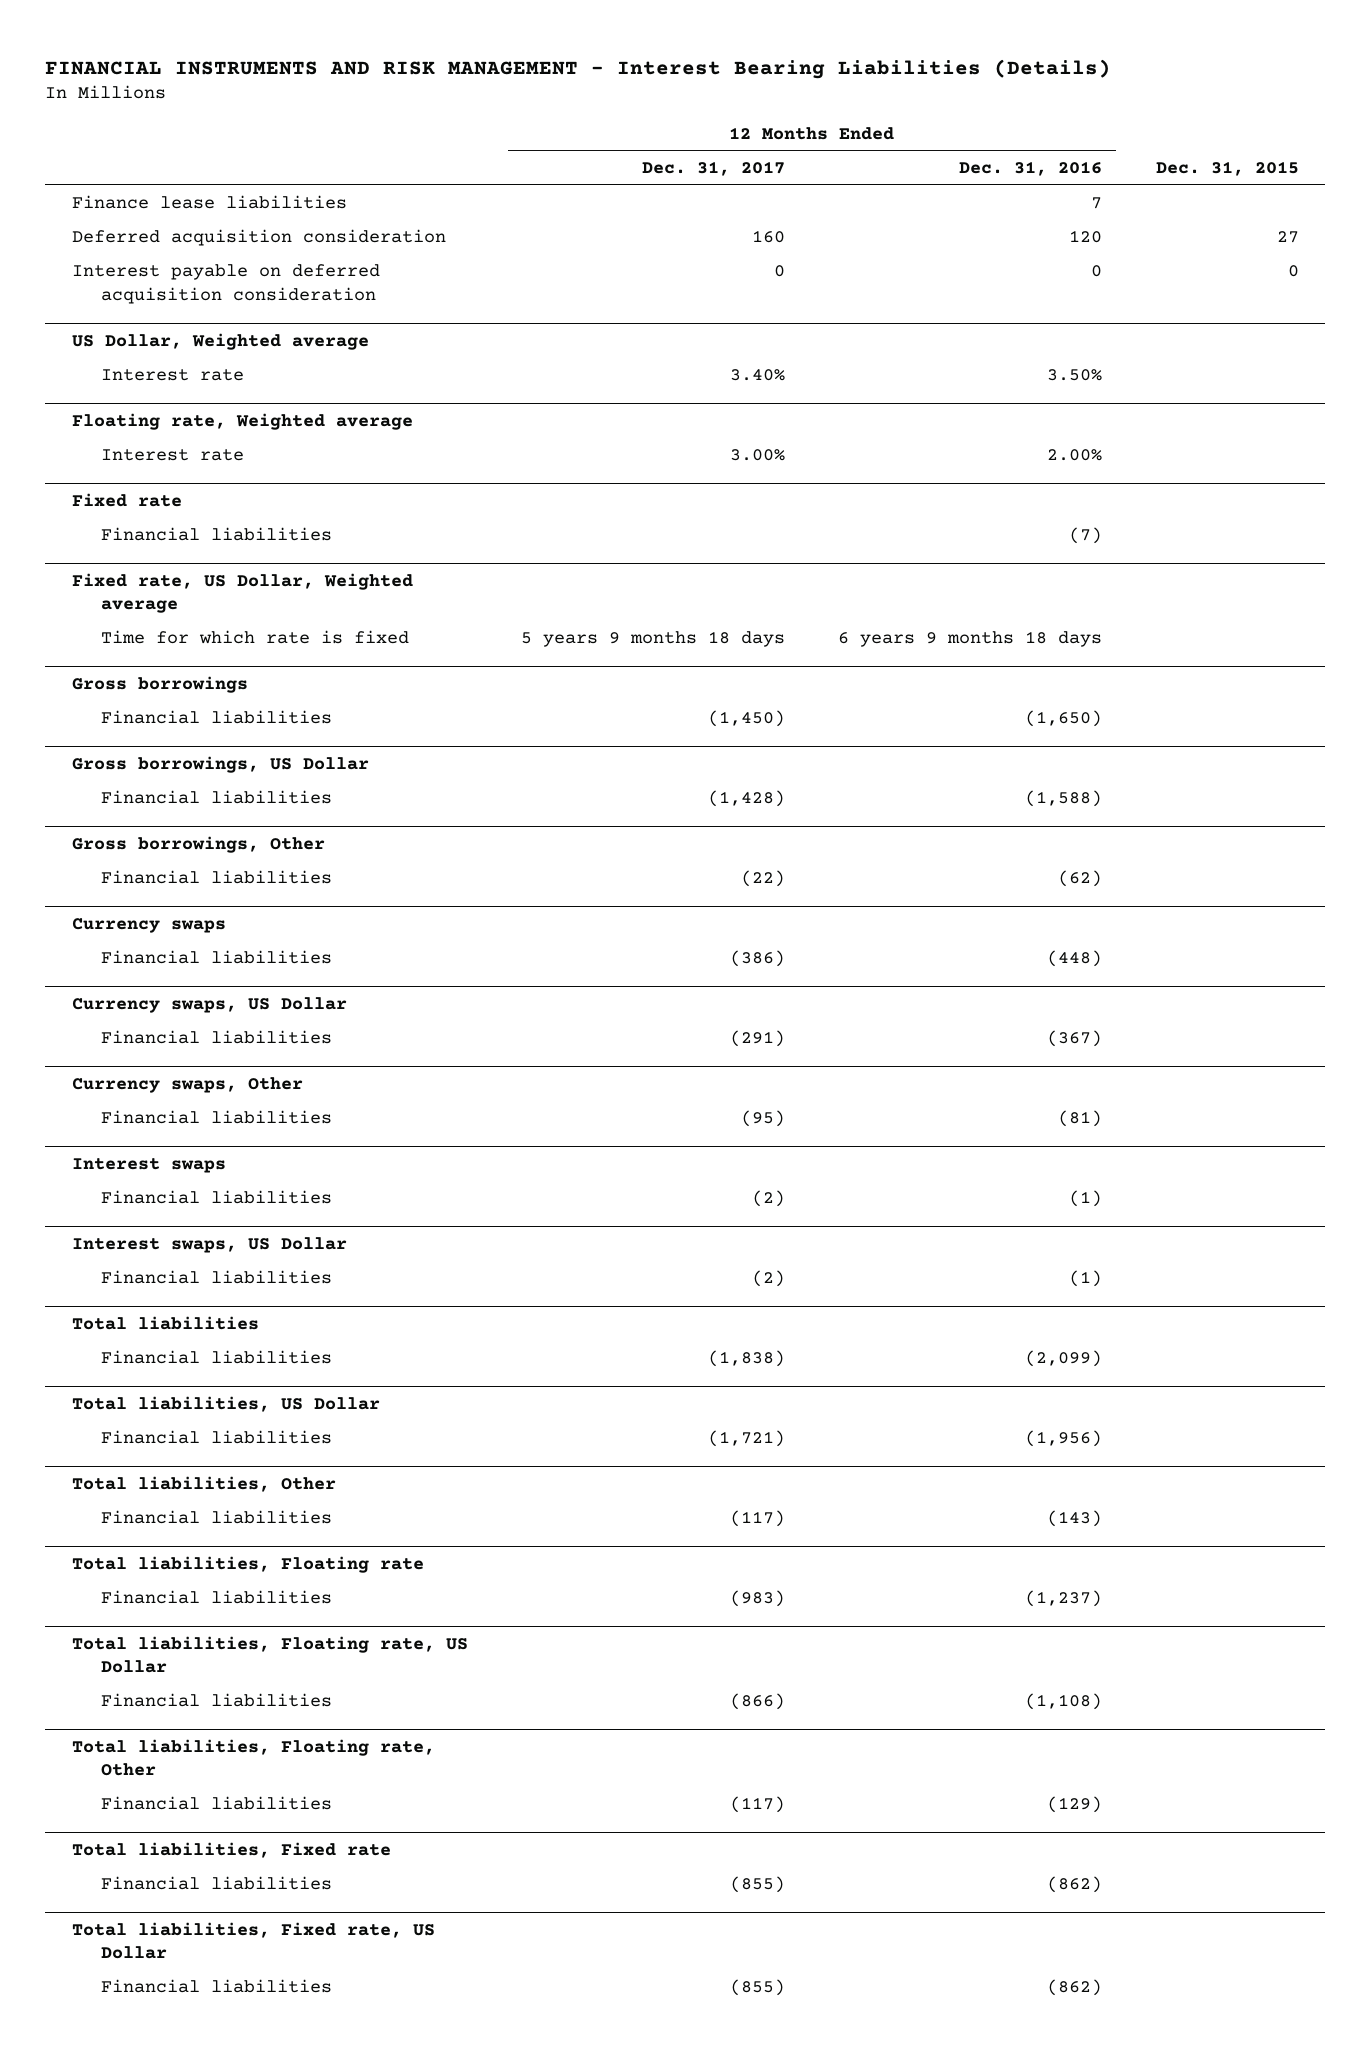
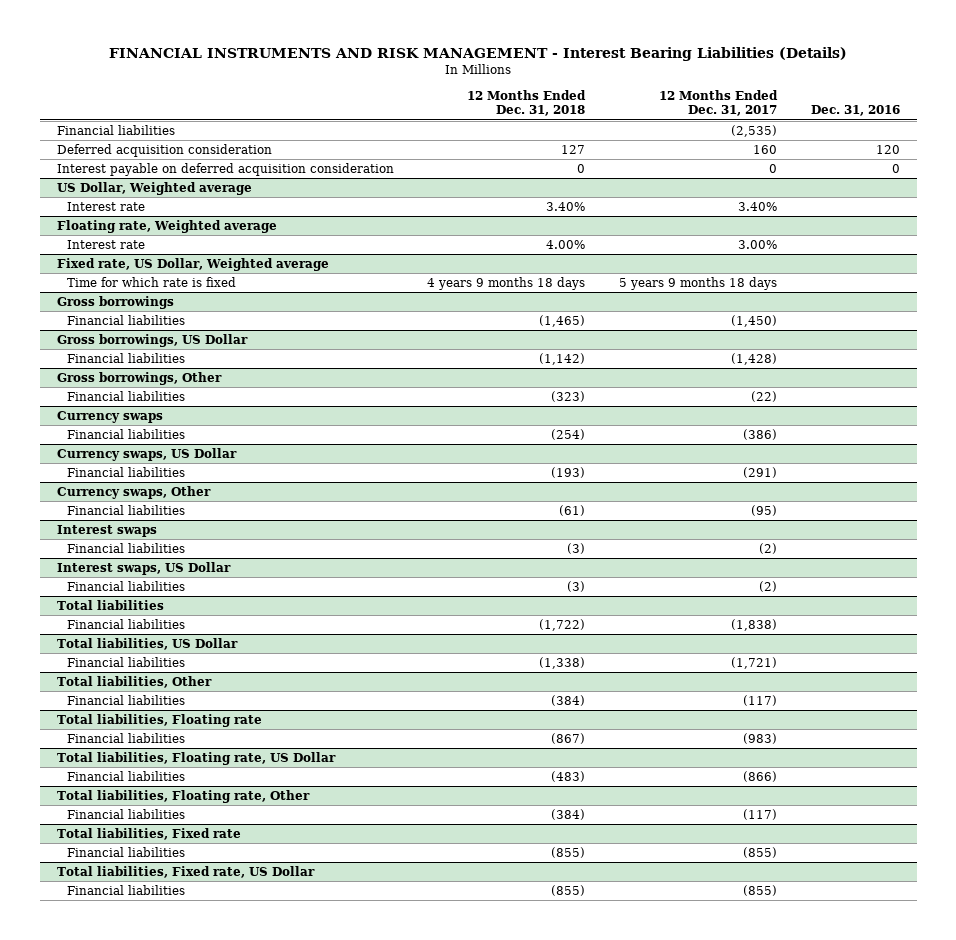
- | 12 Months Ended Dec. 31, 2017 | 12 Months Ended Dec. 31, 2016 | Dec. 31, 2015
+ | 12 Months Ended Dec. 31, 2018 | 12 Months Ended Dec. 31, 2017 | Dec. 31, 2016
- Finance lease liabilities | | 7 |
+ Financial liabilities | | (2,535) |
- Fixed rate
- Financial liabilities | | (7) |

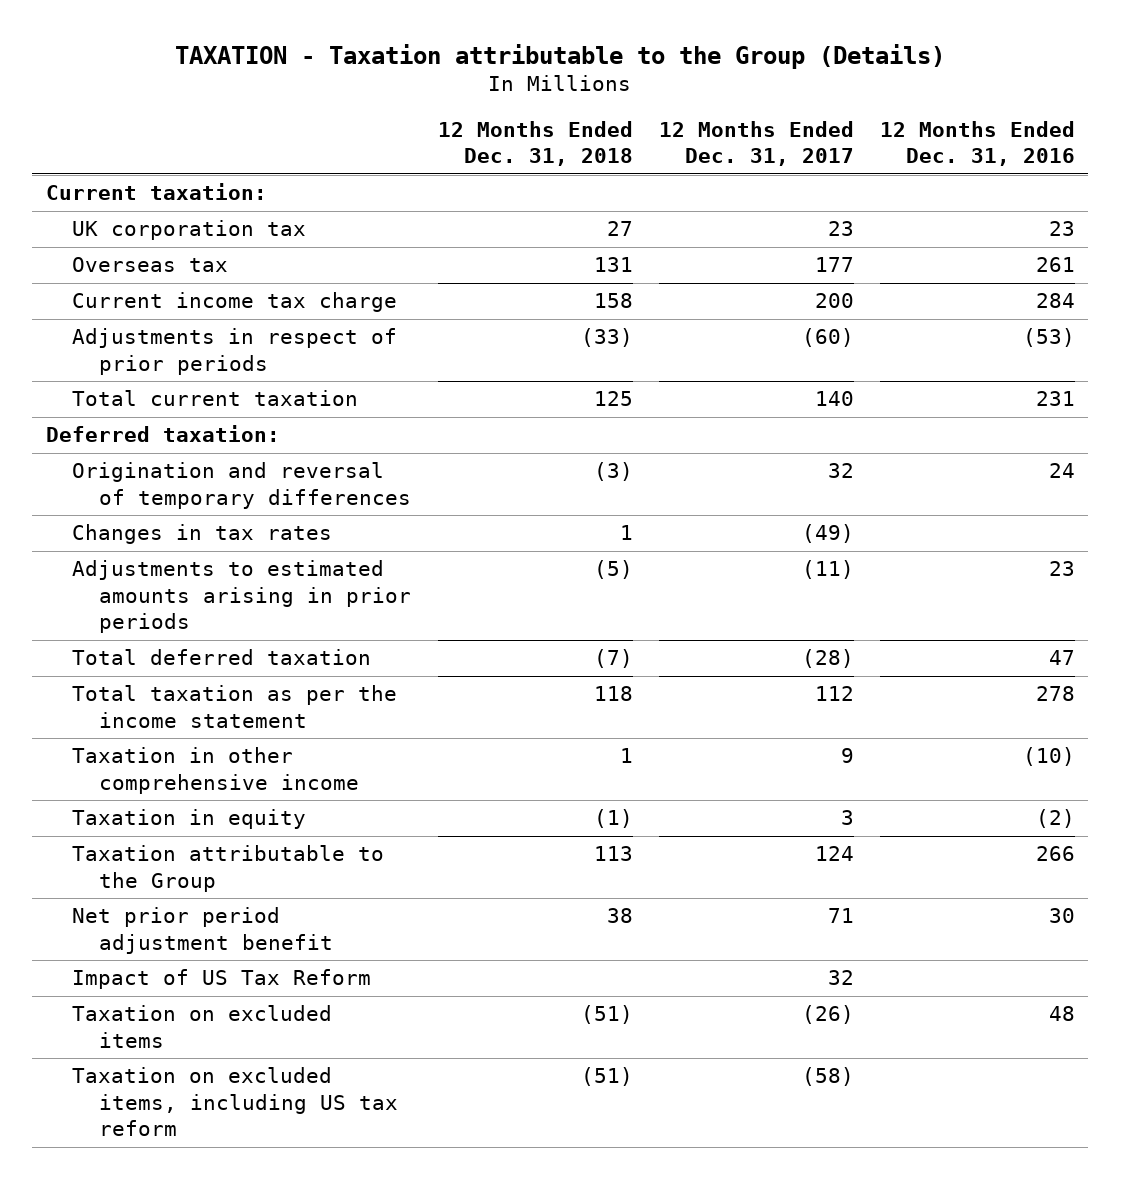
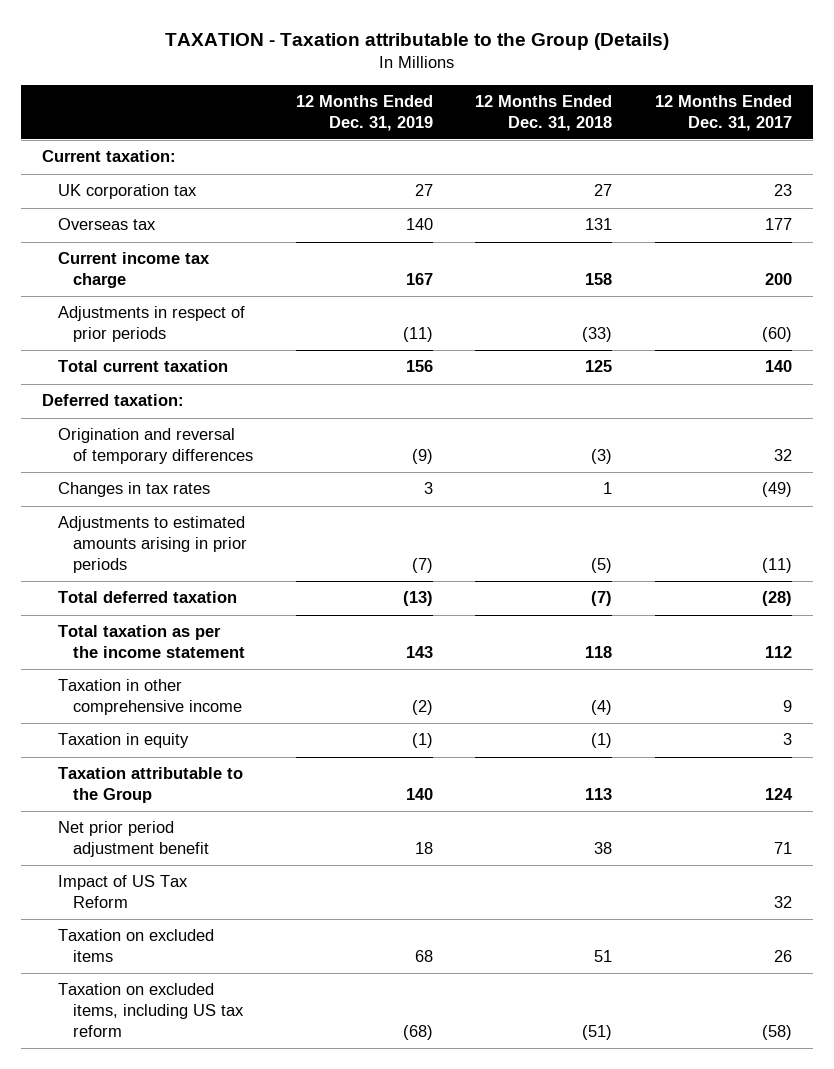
- | 12 Months Ended Dec. 31, 2018 | 12 Months Ended Dec. 31, 2017 | 12 Months Ended Dec. 31, 2016
+ | 12 Months Ended Dec. 31, 2019 | 12 Months Ended Dec. 31, 2018 | 12 Months Ended Dec. 31, 2017
- Taxation in other comprehensive income | 1 | 9 | (10)
+ Taxation in other comprehensive income | (2) | (4) | 9
- Taxation on excluded items | (51) | (26) | 48
+ Taxation on excluded items | 68 | 51 | 26

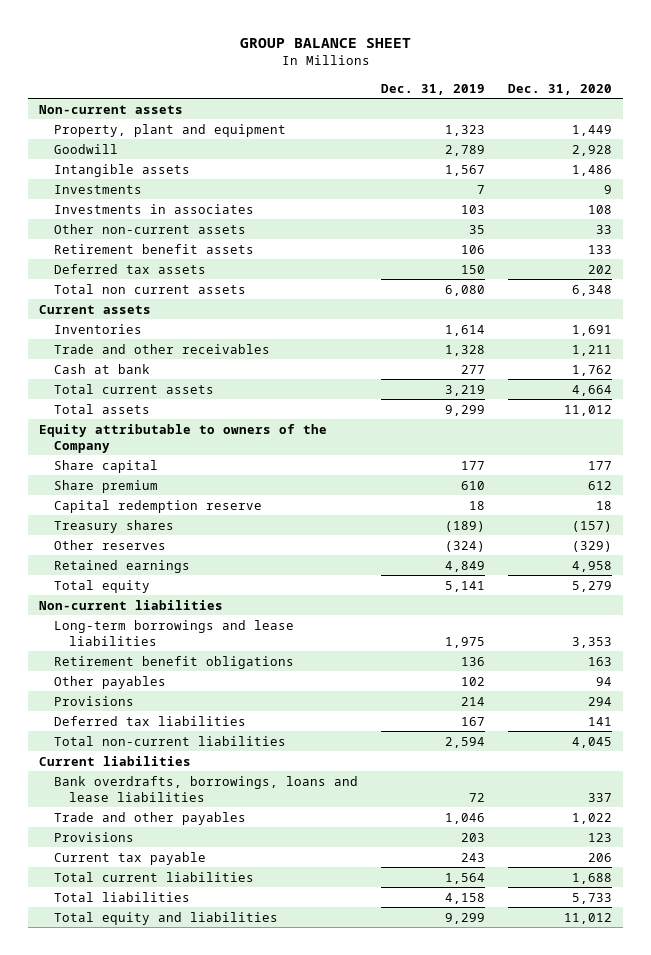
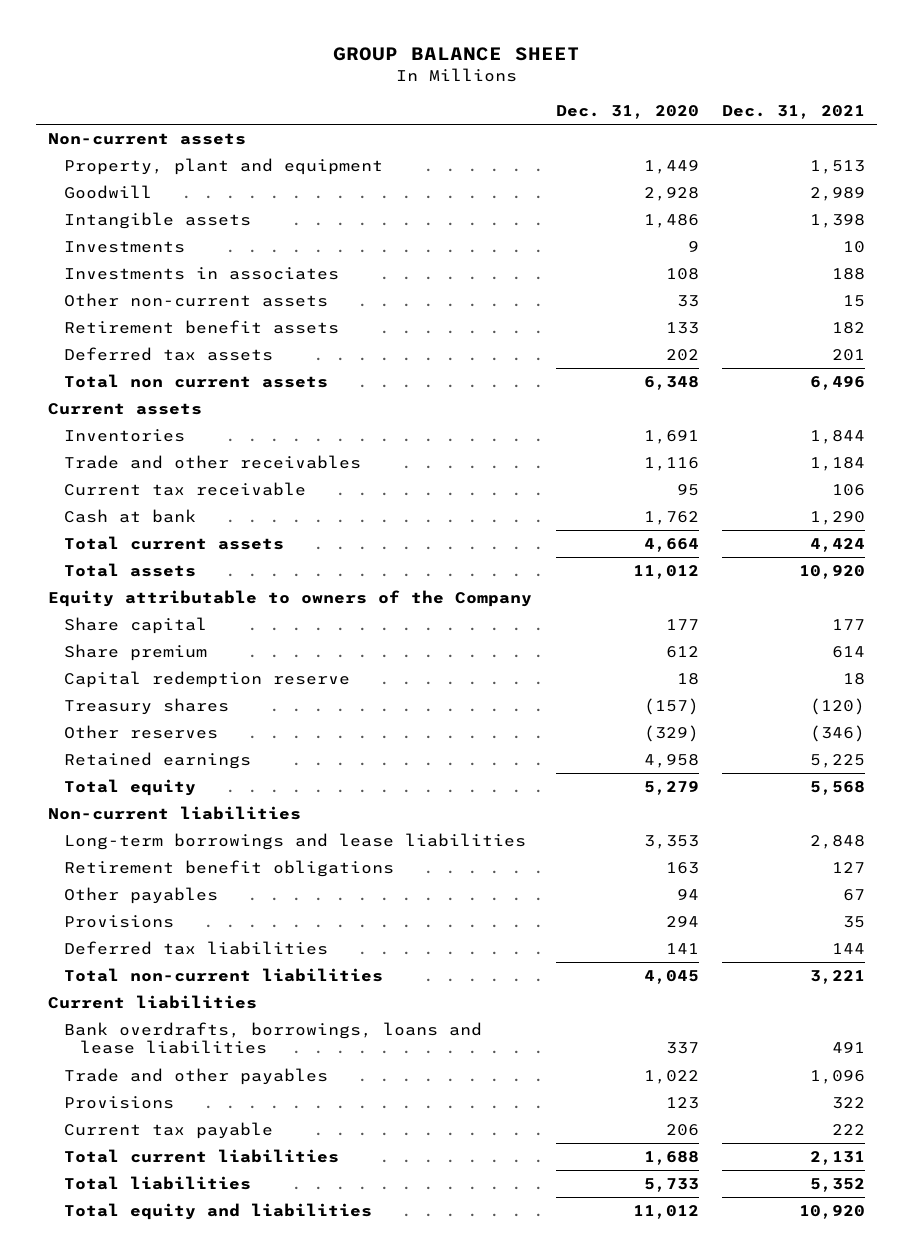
- | Dec. 31, 2019 | Dec. 31, 2020
+ | Dec. 31, 2020 | Dec. 31, 2021
- Trade and other receivables | 1,328 | 1,211
+ Trade and other receivables | 1,116 | 1,184
+ Current tax receivable | 95 | 106

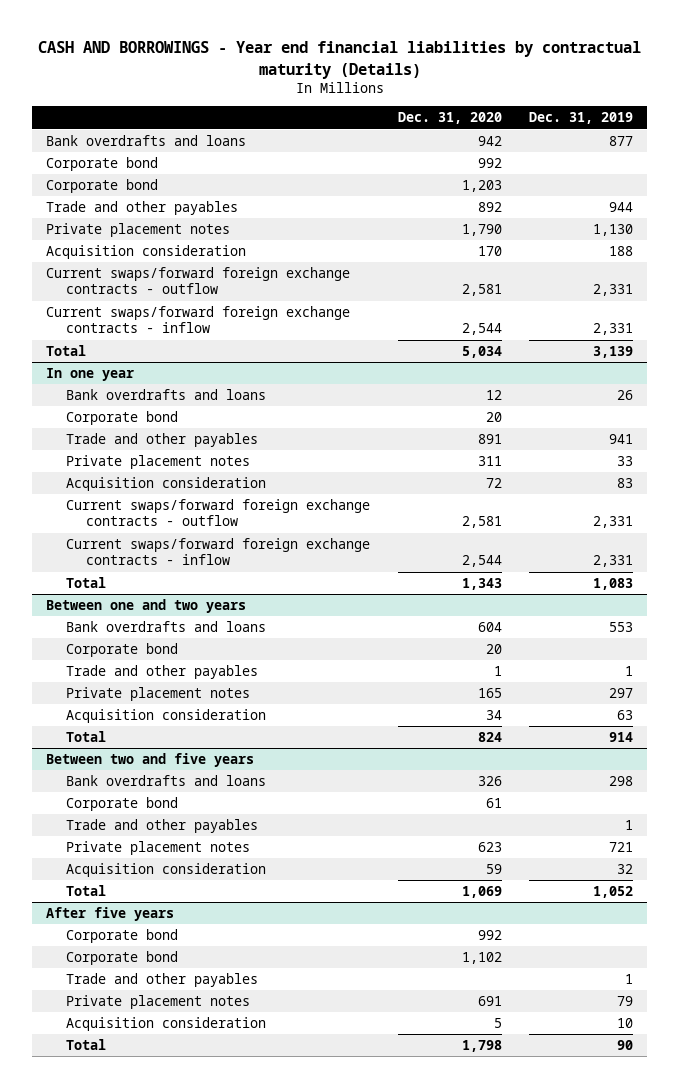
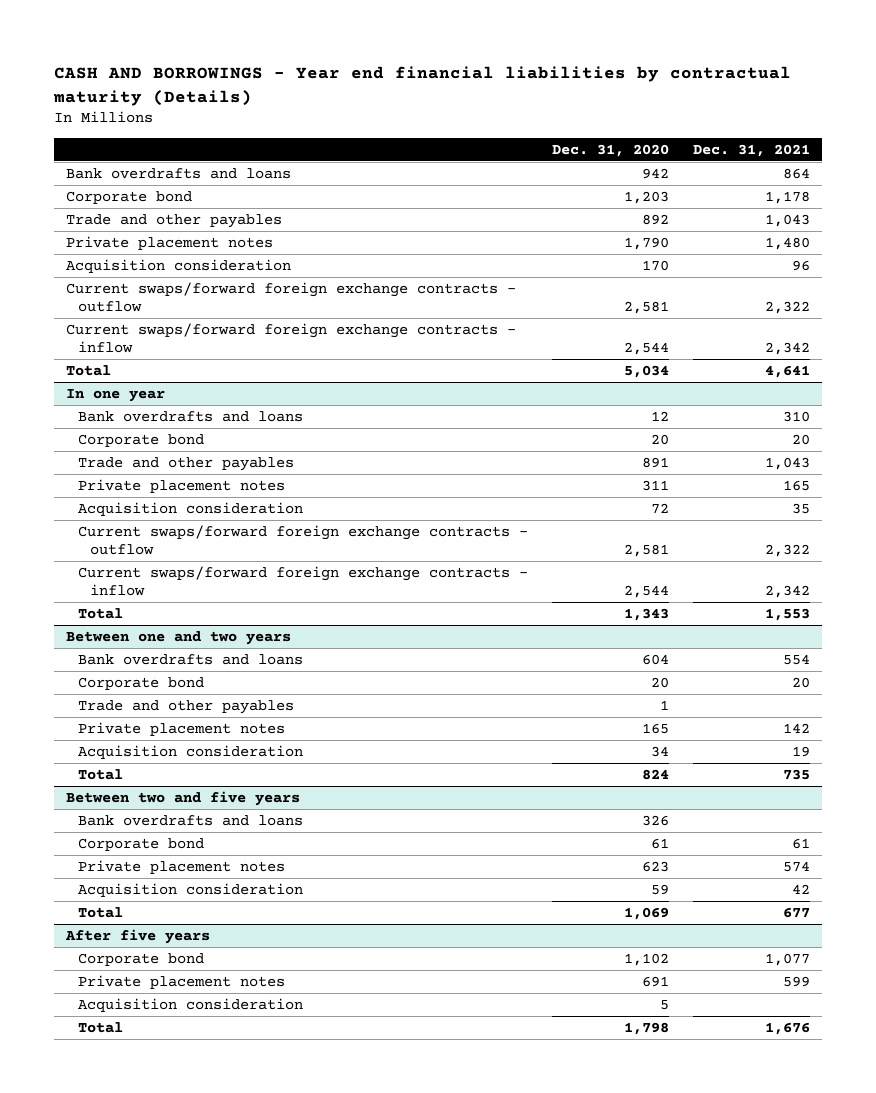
- | Dec. 31, 2020 | Dec. 31, 2019
+ | Dec. 31, 2020 | Dec. 31, 2021
- Corporate bond | 992 |
@ Between two and five years
- Trade and other payables | | 1
@ After five years
- Corporate bond | 992 |
- Trade and other payables | | 1

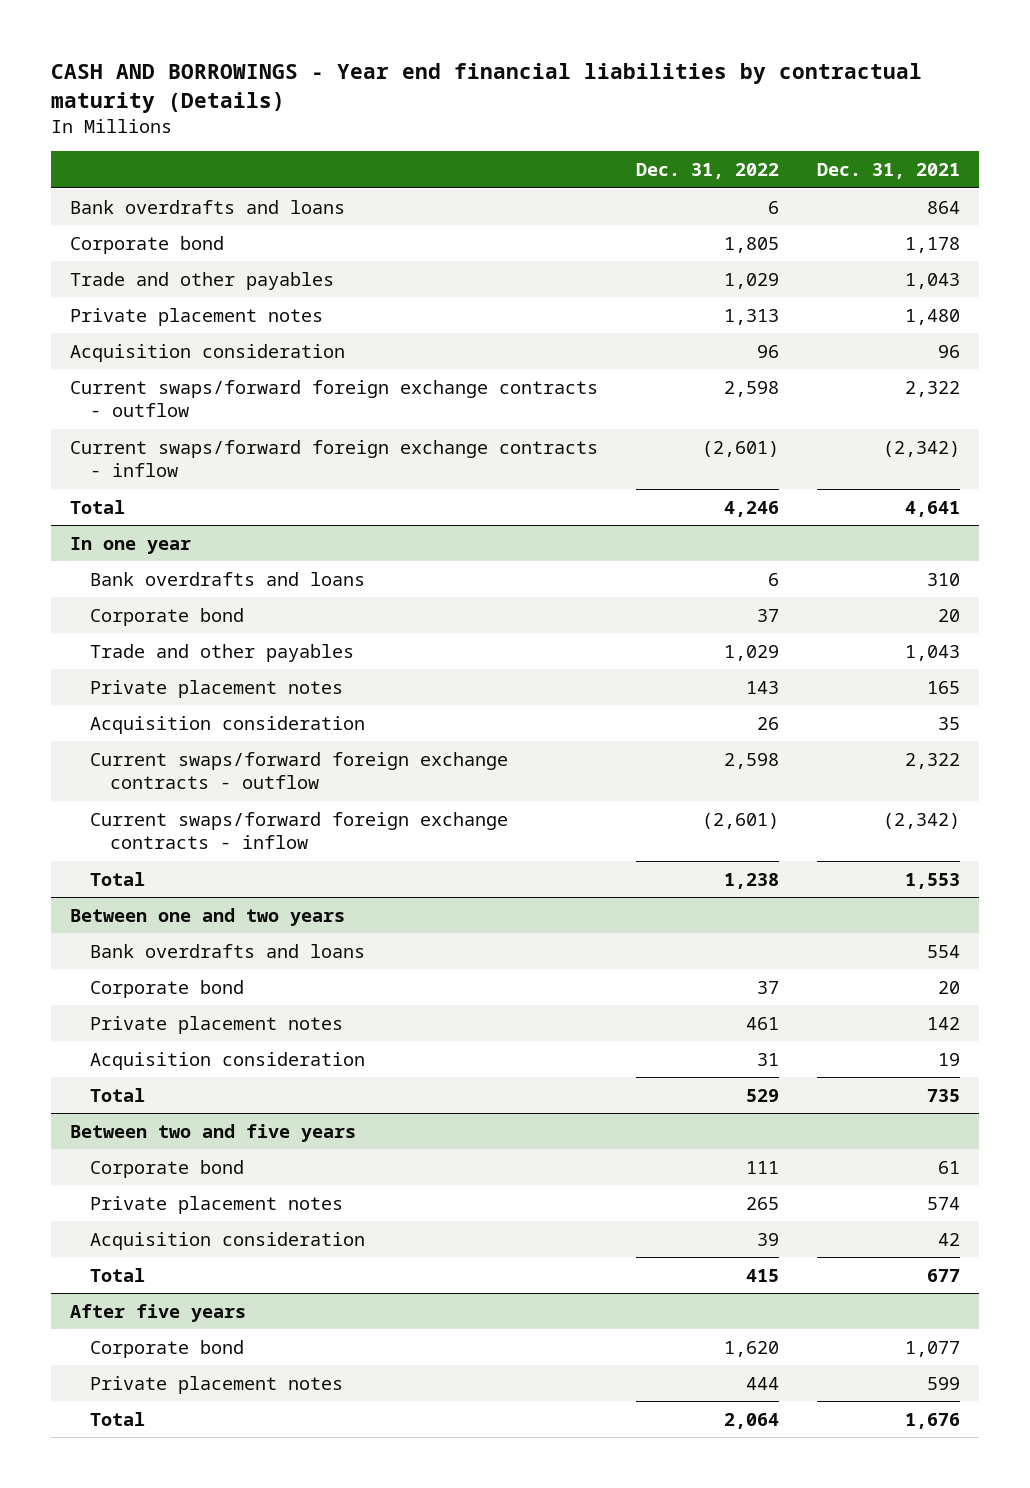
- | Dec. 31, 2020 | Dec. 31, 2021
+ | Dec. 31, 2022 | Dec. 31, 2021
- Current swaps/forward foreign exchange contracts - inflow | 2,544 | 2,342
+ Current swaps/forward foreign exchange contracts - inflow | (2,601) | (2,342)
@ In one year
- Current swaps/forward foreign exchange contracts - inflow | 2,544 | 2,342
+ Current swaps/forward foreign exchange contracts - inflow | (2,601) | (2,342)
@ Between one and two years
- Trade and other payables | 1 |
@ Between two and five years
- Bank overdrafts and loans | 326 |
@ After five years
- Acquisition consideration | 5 |

